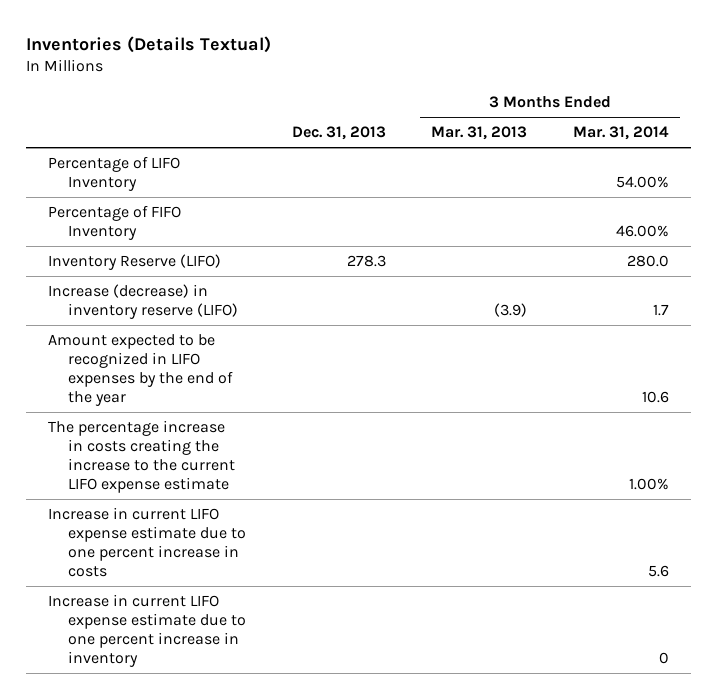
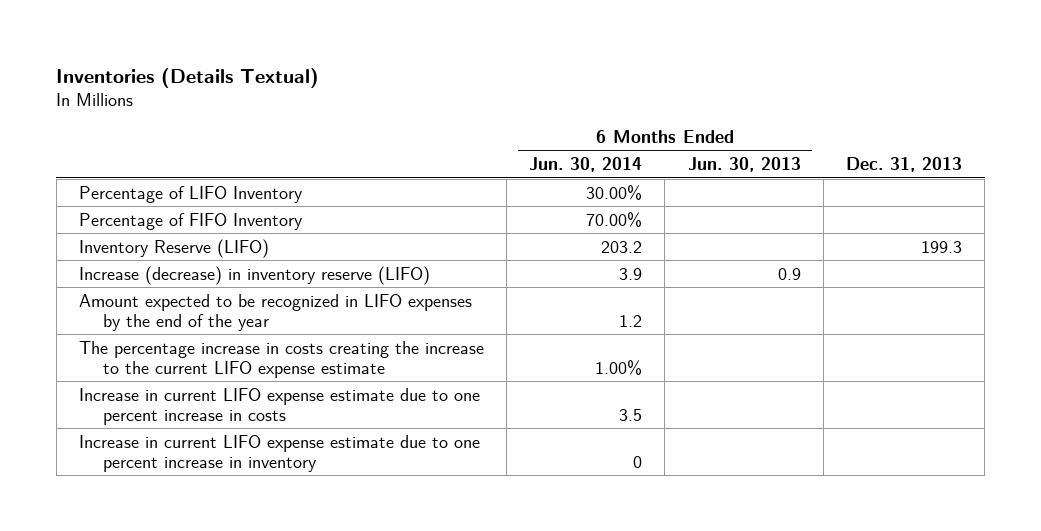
- | Dec. 31, 2013 | 3 Months Ended Mar. 31, 2013 | 3 Months Ended Mar. 31, 2014
+ | 6 Months Ended Jun. 30, 2014 | 6 Months Ended Jun. 30, 2013 | Dec. 31, 2013
- Inventory Reserve (LIFO) | 278.3 | | 280.0
+ Inventory Reserve (LIFO) | 203.2 | | 199.3

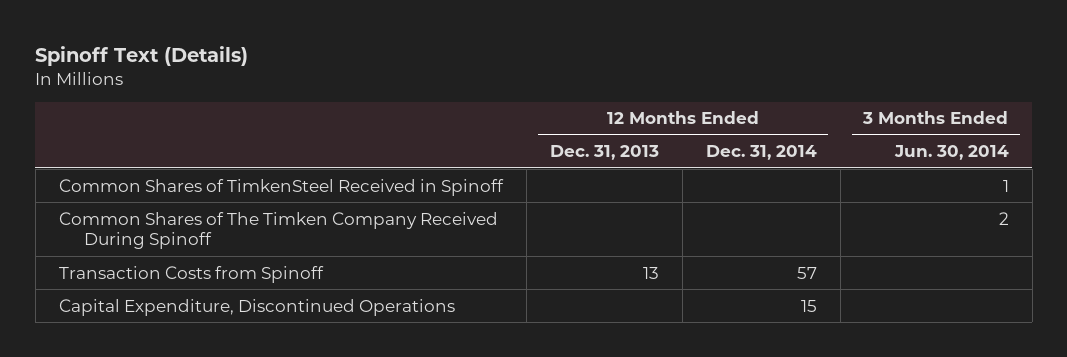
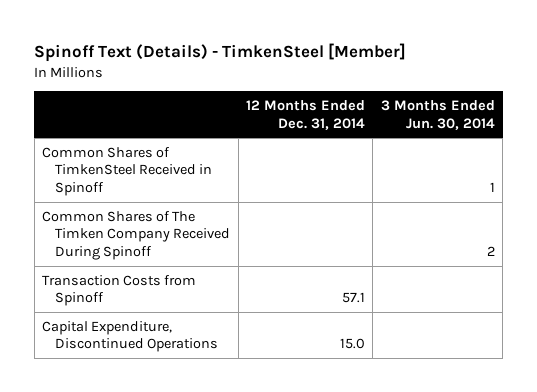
- Spinoff Text (Details)
+ Spinoff Text (Details) - TimkenSteel [Member]
- | 12 Months Ended Dec. 31, 2013 | 12 Months Ended Dec. 31, 2014 | 3 Months Ended Jun. 30, 2014
+ | 12 Months Ended Dec. 31, 2014 | 3 Months Ended Jun. 30, 2014
- Transaction Costs from Spinoff | 13 | 57 |
- Capital Expenditure, Discontinued Operations | | 15 |
+ Transaction Costs from Spinoff | 57.1 |
+ Capital Expenditure, Discontinued Operations | 15.0 |

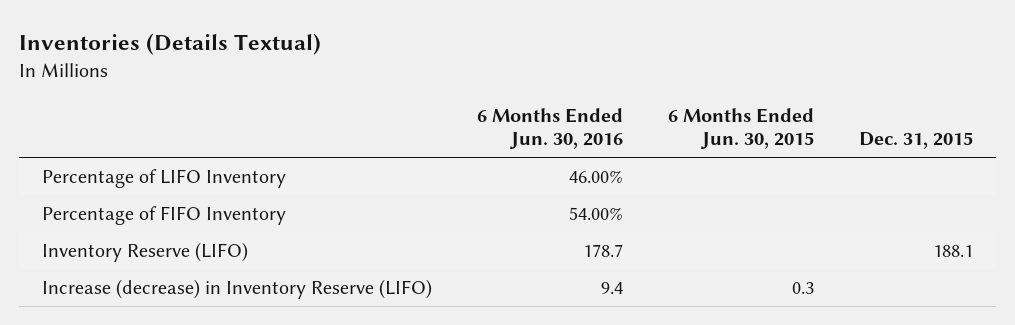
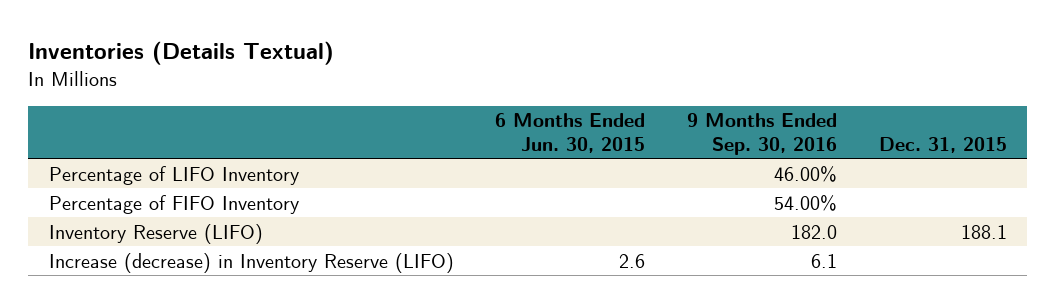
- | 6 Months Ended Jun. 30, 2016 | 6 Months Ended Jun. 30, 2015 | Dec. 31, 2015
+ | 6 Months Ended Jun. 30, 2015 | 9 Months Ended Sep. 30, 2016 | Dec. 31, 2015
- Increase (decrease) in Inventory Reserve (LIFO) | 9.4 | 0.3 |
+ Increase (decrease) in Inventory Reserve (LIFO) | 2.6 | 6.1 |

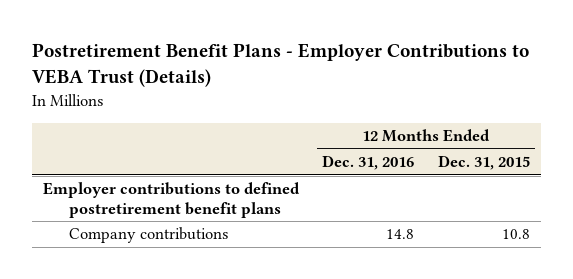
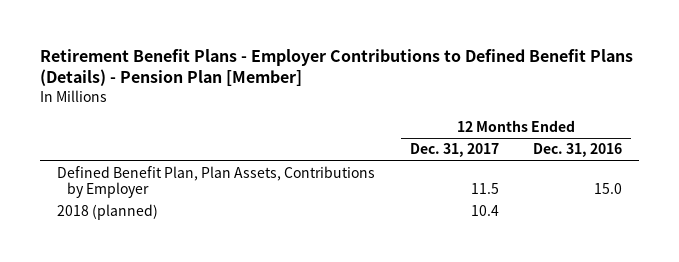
- Postretirement Benefit Plans - Employer Contributions to VEBA Trust (Details)
+ Retirement Benefit Plans - Employer Contributions to Defined Benefit Plans (Details) - Pension Plan [Member]
- | 12 Months Ended Dec. 31, 2016 | 12 Months Ended Dec. 31, 2015
+ | 12 Months Ended Dec. 31, 2017 | 12 Months Ended Dec. 31, 2016
- Employer contributions to defined postretirement benefit plans
- Company contributions | 14.8 | 10.8
+ Defined Benefit Plan, Plan Assets, Contributions by Employer | 11.5 | 15.0
+ 2018 (planned) | 10.4 |

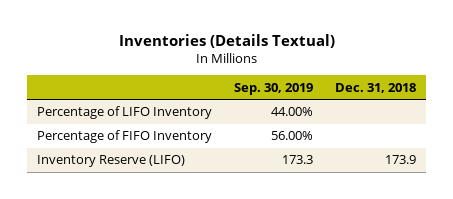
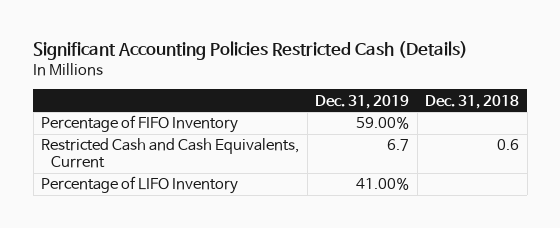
- Inventories (Details Textual)
+ Significant Accounting Policies Restricted Cash (Details)
- | Sep. 30, 2019 | Dec. 31, 2018
+ | Dec. 31, 2019 | Dec. 31, 2018
- Inventory Reserve (LIFO) | 173.3 | 173.9
+ Restricted Cash and Cash Equivalents, Current | 6.7 | 0.6
moved down: Percentage of LIFO Inventory | 41.00% |

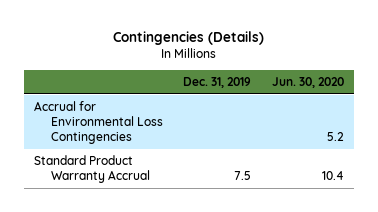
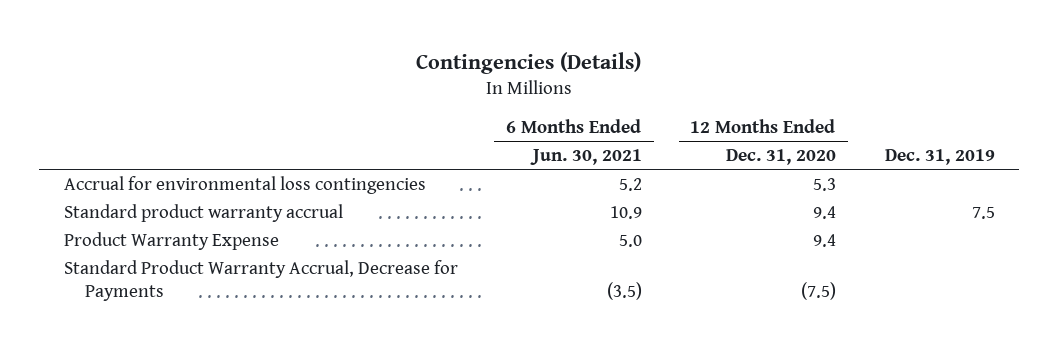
- | Dec. 31, 2019 | Jun. 30, 2020
+ | 6 Months Ended Jun. 30, 2021 | 12 Months Ended Dec. 31, 2020 | Dec. 31, 2019
- Accrual for Environmental Loss Contingencies | | 5.2
- Standard Product Warranty Accrual | 7.5 | 10.4
+ Accrual for environmental loss contingencies | 5.2 | 5.3 |
+ Standard product warranty accrual | 10.9 | 9.4 | 7.5
+ Product Warranty Expense | 5.0 | 9.4 |
+ Standard Product Warranty Accrual, Decrease for Payments | (3.5) | (7.5) |

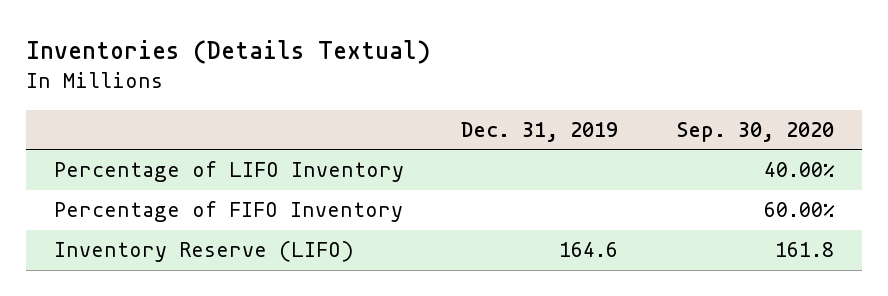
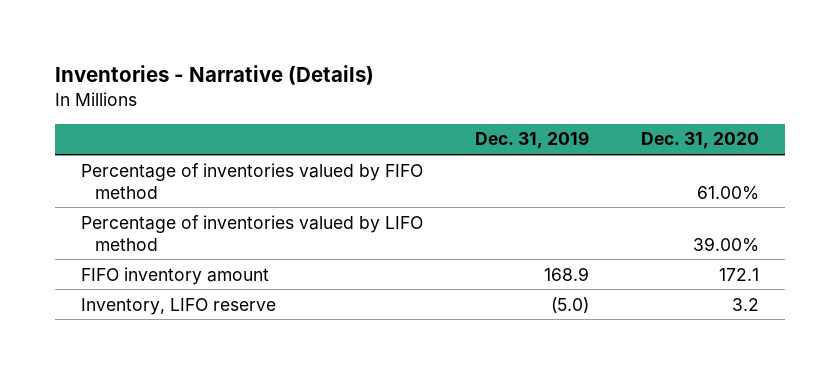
- Inventories (Details Textual)
+ Inventories - Narrative (Details)
- | Dec. 31, 2019 | Sep. 30, 2020
+ | Dec. 31, 2019 | Dec. 31, 2020
- Percentage of LIFO Inventory | | 40.00%
- Percentage of FIFO Inventory | | 60.00%
- Inventory Reserve (LIFO) | 164.6 | 161.8
+ Percentage of inventories valued by FIFO method | | 61.00%
+ Percentage of inventories valued by LIFO method | | 39.00%
+ FIFO inventory amount | 168.9 | 172.1
+ Inventory, LIFO reserve | (5.0) | 3.2

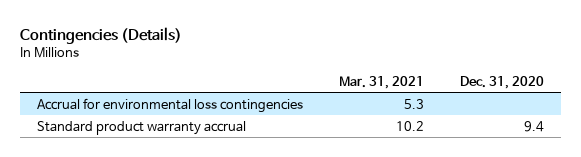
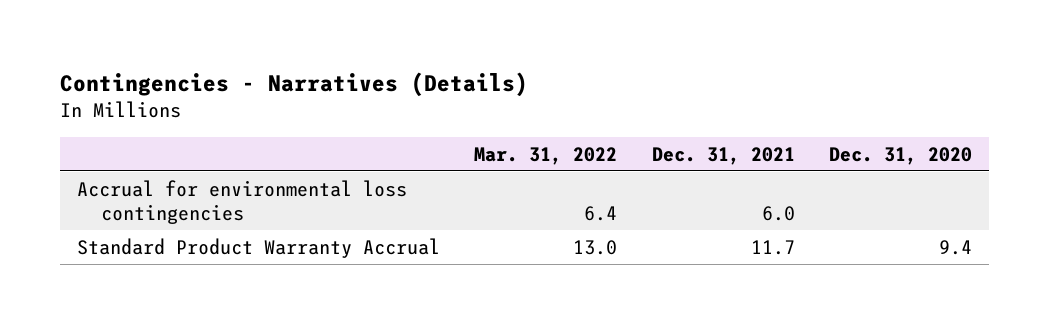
- Contingencies (Details)
+ Contingencies - Narratives (Details)
- | Mar. 31, 2021 | Dec. 31, 2020
+ | Mar. 31, 2022 | Dec. 31, 2021 | Dec. 31, 2020
- Standard product warranty accrual | 10.2 | 9.4
+ Standard Product Warranty Accrual | 13.0 | 11.7 | 9.4

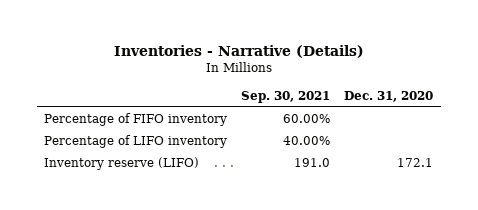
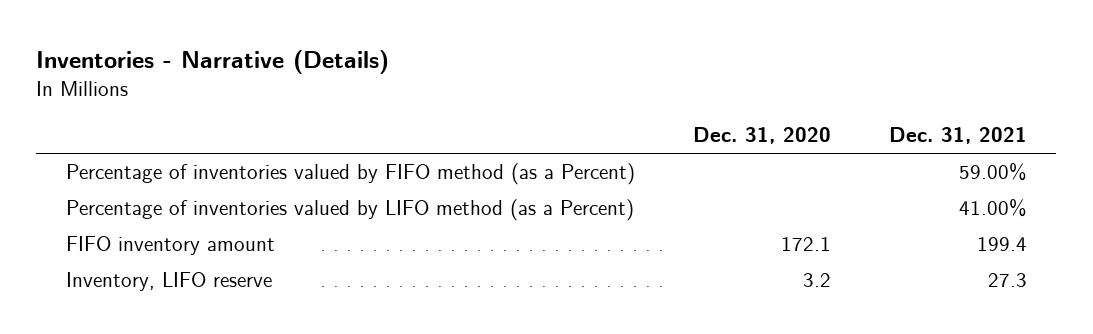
- | Sep. 30, 2021 | Dec. 31, 2020
+ | Dec. 31, 2020 | Dec. 31, 2021
- Percentage of FIFO inventory | 60.00% |
- Percentage of LIFO inventory | 40.00% |
- Inventory reserve (LIFO) | 191.0 | 172.1
+ Percentage of inventories valued by FIFO method (as a Percent) | | 59.00%
+ Percentage of inventories valued by LIFO method (as a Percent) | | 41.00%
+ FIFO inventory amount | 172.1 | 199.4
+ Inventory, LIFO reserve | 3.2 | 27.3

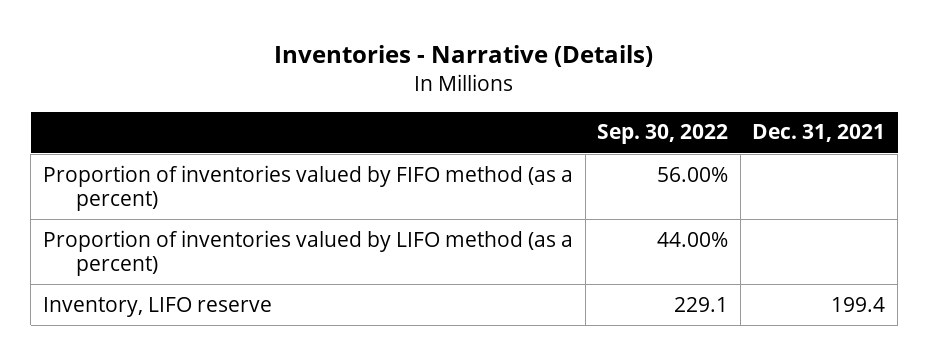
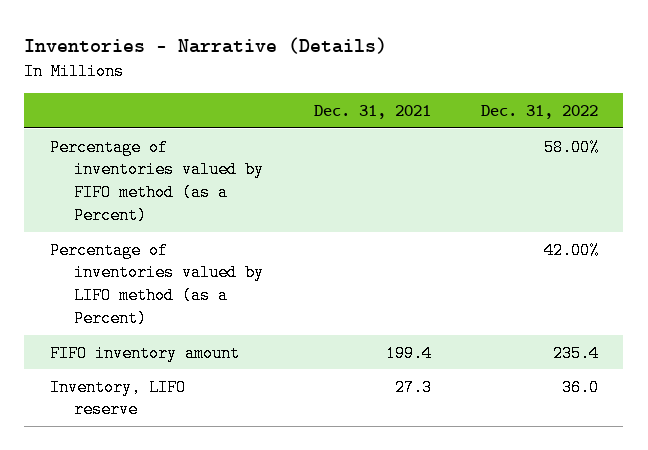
- | Sep. 30, 2022 | Dec. 31, 2021
+ | Dec. 31, 2021 | Dec. 31, 2022
- Proportion of inventories valued by FIFO method (as a percent) | 56.00% |
- Proportion of inventories valued by LIFO method (as a percent) | 44.00% |
- Inventory, LIFO reserve | 229.1 | 199.4
+ Percentage of inventories valued by FIFO method (as a Percent) | | 58.00%
+ Percentage of inventories valued by LIFO method (as a Percent) | | 42.00%
+ FIFO inventory amount | 199.4 | 235.4
+ Inventory, LIFO reserve | 27.3 | 36.0

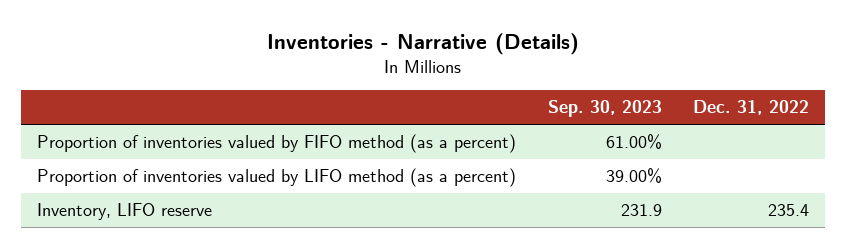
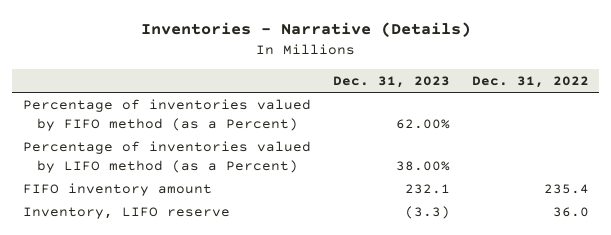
- | Sep. 30, 2023 | Dec. 31, 2022
+ | Dec. 31, 2023 | Dec. 31, 2022
- Proportion of inventories valued by FIFO method (as a percent) | 61.00% |
- Proportion of inventories valued by LIFO method (as a percent) | 39.00% |
- Inventory, LIFO reserve | 231.9 | 235.4
+ Percentage of inventories valued by FIFO method (as a Percent) | 62.00% |
+ Percentage of inventories valued by LIFO method (as a Percent) | 38.00% |
+ FIFO inventory amount | 232.1 | 235.4
+ Inventory, LIFO reserve | (3.3) | 36.0

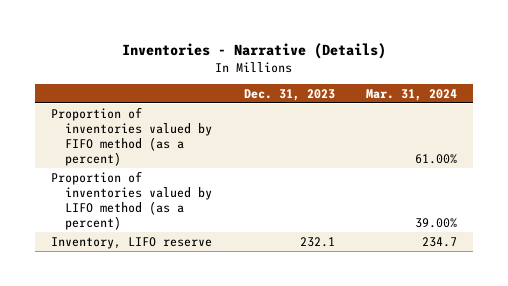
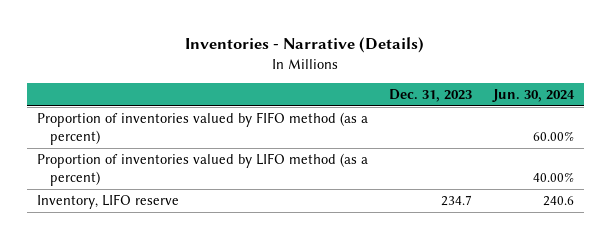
- | Dec. 31, 2023 | Mar. 31, 2024
+ | Dec. 31, 2023 | Jun. 30, 2024
- Inventory, LIFO reserve | 232.1 | 234.7
+ Inventory, LIFO reserve | 234.7 | 240.6

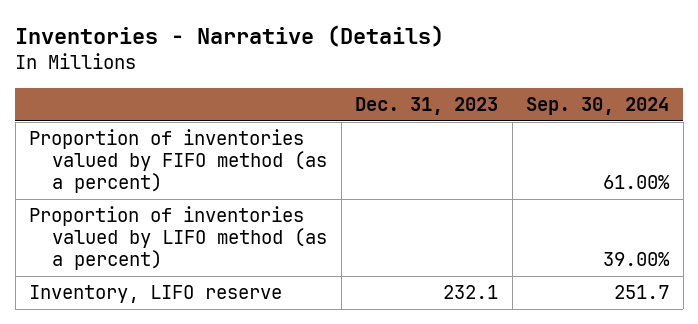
- | Dec. 31, 2023 | Jun. 30, 2024
+ | Dec. 31, 2023 | Sep. 30, 2024
- Inventory, LIFO reserve | 234.7 | 240.6
+ Inventory, LIFO reserve | 232.1 | 251.7

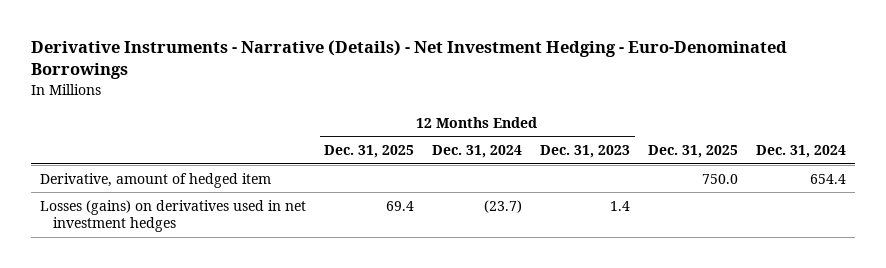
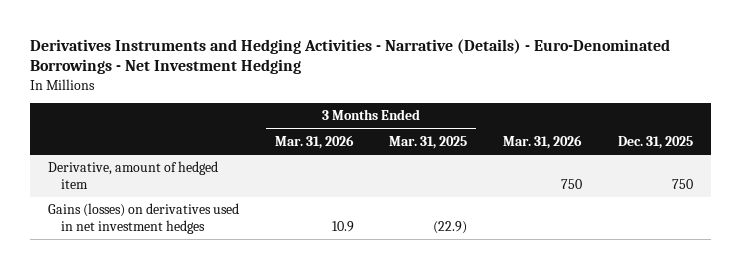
- Derivative Instruments - Narrative (Details) - Net Investment Hedging - Euro-Denominated Borrowings
+ Derivatives Instruments and Hedging Activities - Narrative (Details) - Euro-Denominated Borrowings - Net Investment Hedging
- | 12 Months Ended Dec. 31, 2025 | 12 Months Ended Dec. 31, 2024 | 12 Months Ended Dec. 31, 2023 | Dec. 31, 2025 | Dec. 31, 2024
+ | 3 Months Ended Mar. 31, 2026 | 3 Months Ended Mar. 31, 2025 | Mar. 31, 2026 | Dec. 31, 2025
- Derivative, amount of hedged item | | | | 750.0 | 654.4
- Losses (gains) on derivatives used in net investment hedges | 69.4 | (23.7) | 1.4 | |
+ Derivative, amount of hedged item | | | 750 | 750
+ Gains (losses) on derivatives used in net investment hedges | 10.9 | (22.9) | |

